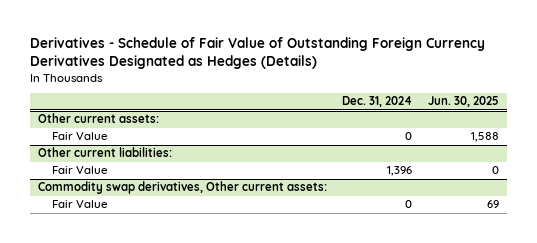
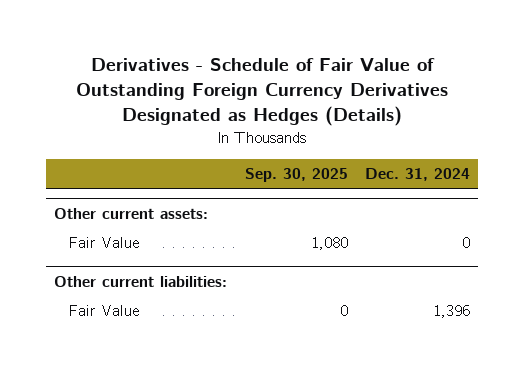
- | Dec. 31, 2024 | Jun. 30, 2025
+ | Sep. 30, 2025 | Dec. 31, 2024
- Commodity swap derivatives, Other current assets:
- Fair Value | 0 | 69

